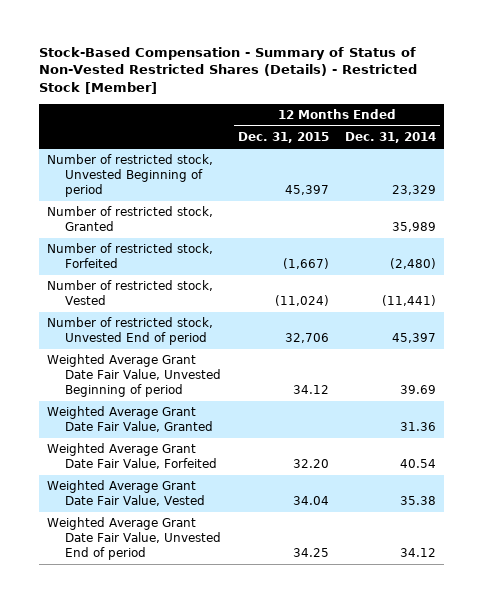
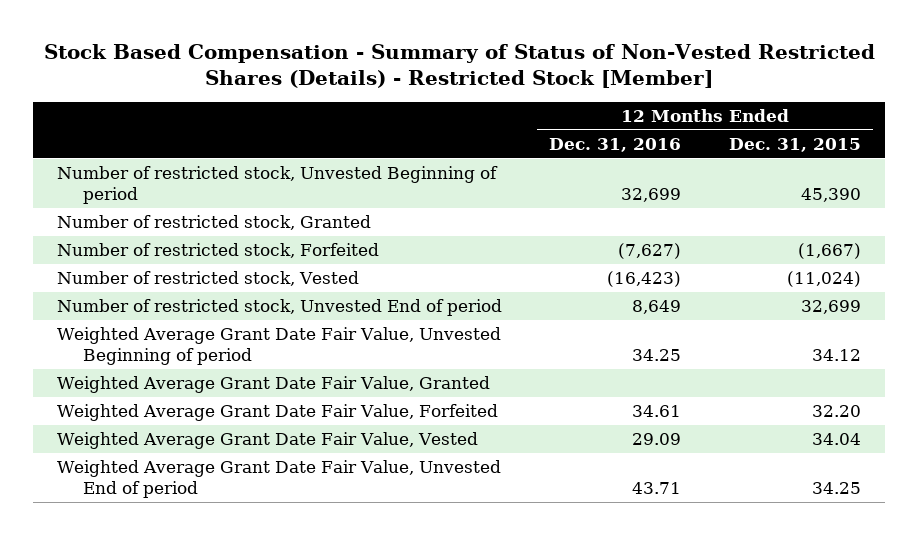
- Stock-Based Compensation - Summary of Status of Non-Vested Restricted Shares (Details) - Restricted Stock [Member]
+ Stock Based Compensation - Summary of Status of Non-Vested Restricted Shares (Details) - Restricted Stock [Member]
- | 12 Months Ended Dec. 31, 2015 | 12 Months Ended Dec. 31, 2014
+ | 12 Months Ended Dec. 31, 2016 | 12 Months Ended Dec. 31, 2015
- Number of restricted stock, Unvested Beginning of period | 45,397 | 23,329
+ Number of restricted stock, Unvested Beginning of period | 32,699 | 45,390
- Number of restricted stock, Unvested End of period | 32,706 | 45,397
+ Number of restricted stock, Unvested End of period | 8,649 | 32,699

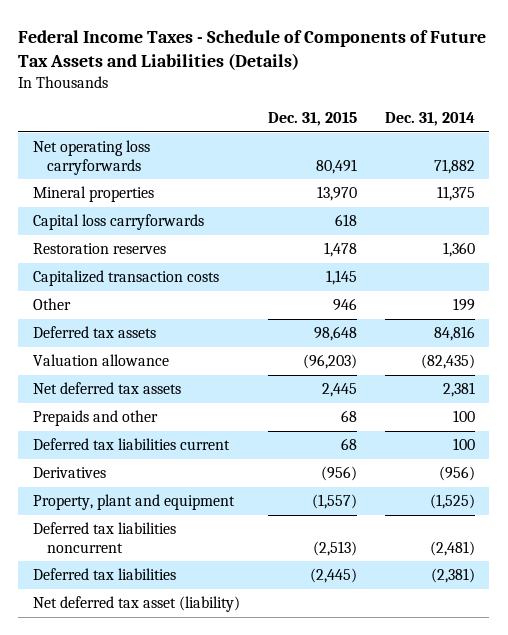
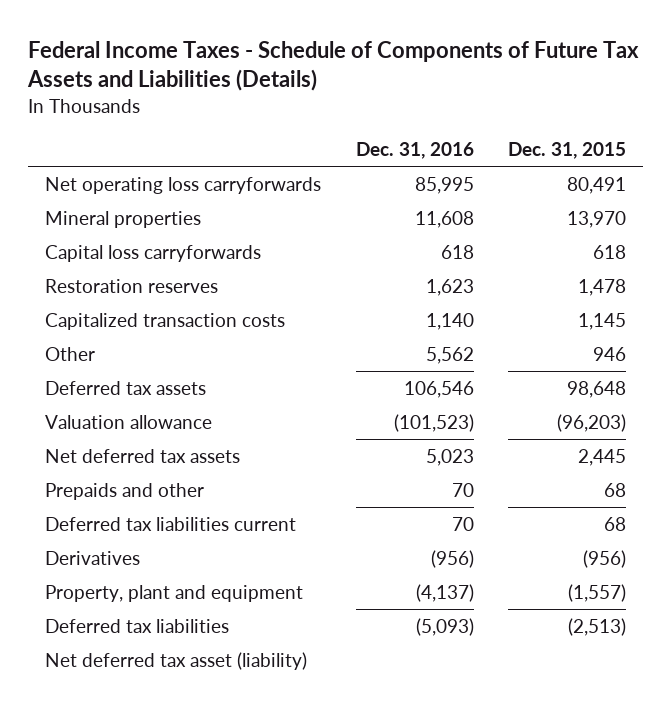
- | Dec. 31, 2015 | Dec. 31, 2014
+ | Dec. 31, 2016 | Dec. 31, 2015
- Deferred tax liabilities noncurrent | (2,513) | (2,481)
- Deferred tax liabilities | (2,445) | (2,381)
+ Deferred tax liabilities | (5,093) | (2,513)

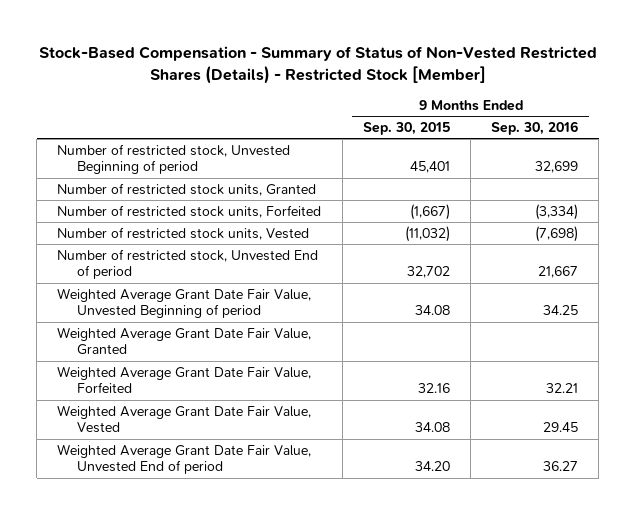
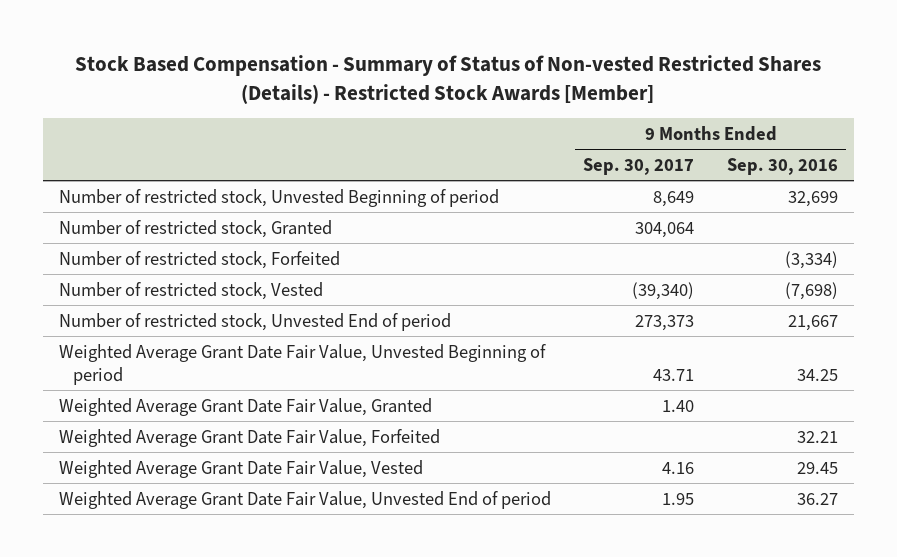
- Stock-Based Compensation - Summary of Status of Non-Vested Restricted Shares (Details) - Restricted Stock [Member]
+ Stock Based Compensation - Summary of Status of Non-vested Restricted Shares (Details) - Restricted Stock Awards [Member]
- | 9 Months Ended Sep. 30, 2015 | 9 Months Ended Sep. 30, 2016
+ | 9 Months Ended Sep. 30, 2017 | 9 Months Ended Sep. 30, 2016
- Number of restricted stock units, Granted
- Number of restricted stock units, Forfeited | (1,667) | (3,334)
- Number of restricted stock units, Vested | (11,032) | (7,698)
+ Number of restricted stock, Granted | 304,064 |
+ Number of restricted stock, Forfeited | | (3,334)
+ Number of restricted stock, Vested | (39,340) | (7,698)

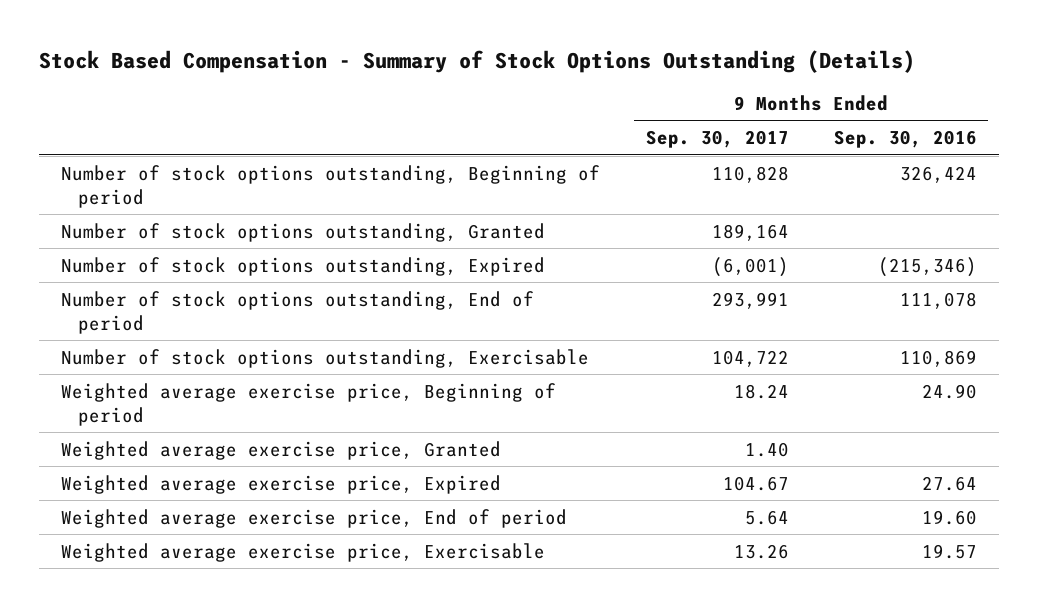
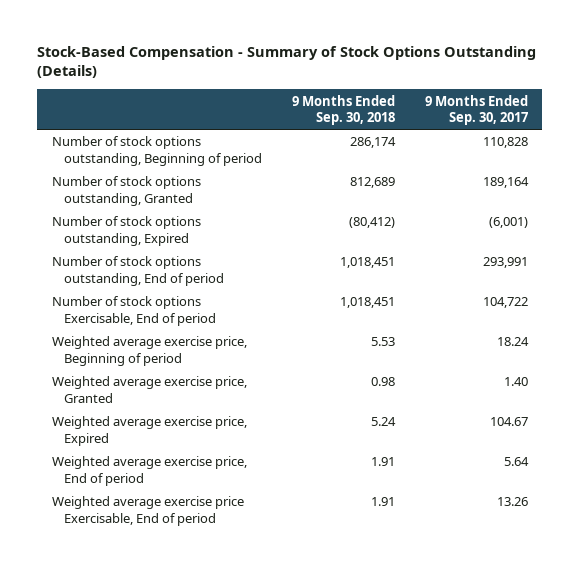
- Stock Based Compensation - Summary of Stock Options Outstanding (Details)
+ Stock-Based Compensation - Summary of Stock Options Outstanding (Details)
- | 9 Months Ended Sep. 30, 2017 | 9 Months Ended Sep. 30, 2016
+ | 9 Months Ended Sep. 30, 2018 | 9 Months Ended Sep. 30, 2017
- Number of stock options outstanding, Exercisable | 104,722 | 110,869
+ Number of stock options Exercisable, End of period | 1,018,451 | 104,722
- Weighted average exercise price, Exercisable | 13.26 | 19.57
+ Weighted average exercise price Exercisable, End of period | 1.91 | 13.26

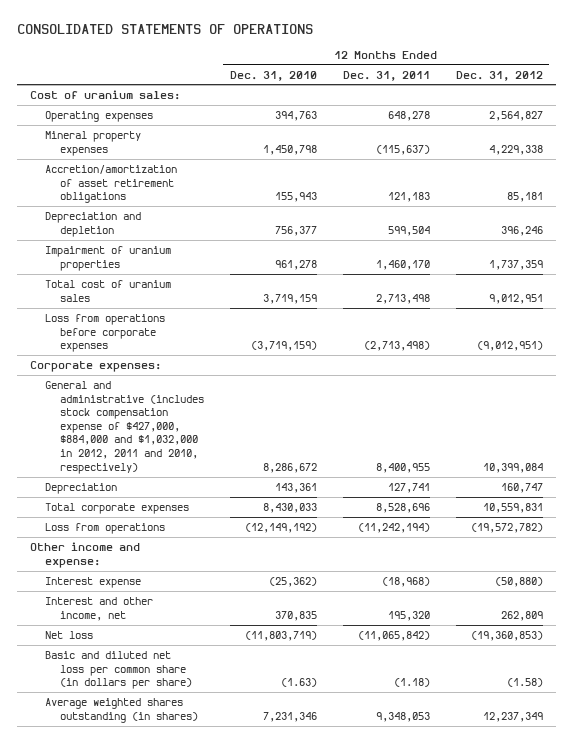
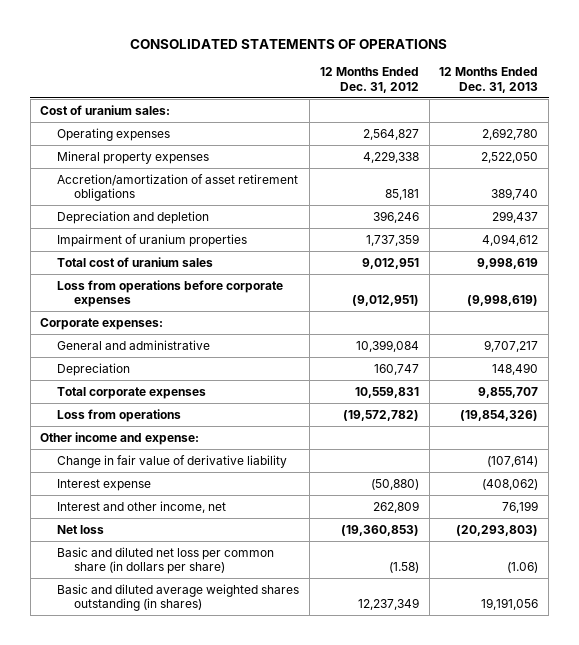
- | 12 Months Ended Dec. 31, 2010 | 12 Months Ended Dec. 31, 2011 | 12 Months Ended Dec. 31, 2012
+ | 12 Months Ended Dec. 31, 2012 | 12 Months Ended Dec. 31, 2013
- General and administrative (includes stock compensation expense of $427,000, $884,000 and $1,032,000 in 2012, 2011 and 2010, respectively) | 8,286,672 | 8,400,955 | 10,399,084
+ General and administrative | 10,399,084 | 9,707,217
+ Change in fair value of derivative liability | | (107,614)
- Average weighted shares outstanding (in shares) | 7,231,346 | 9,348,053 | 12,237,349
+ Basic and diluted average weighted shares outstanding (in shares) | 12,237,349 | 19,191,056

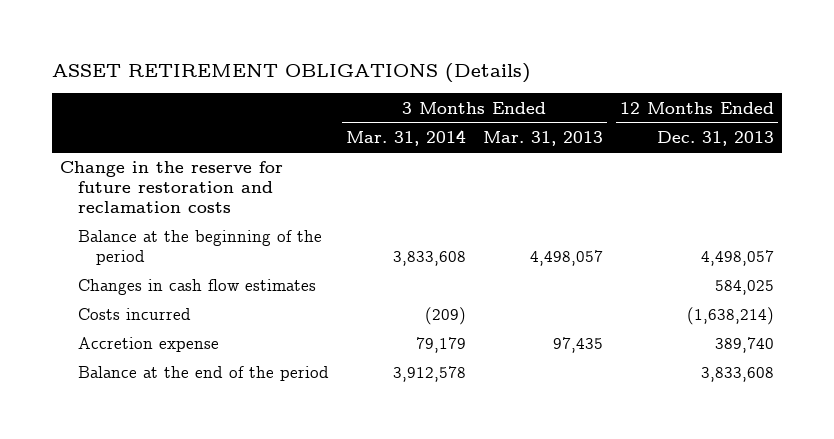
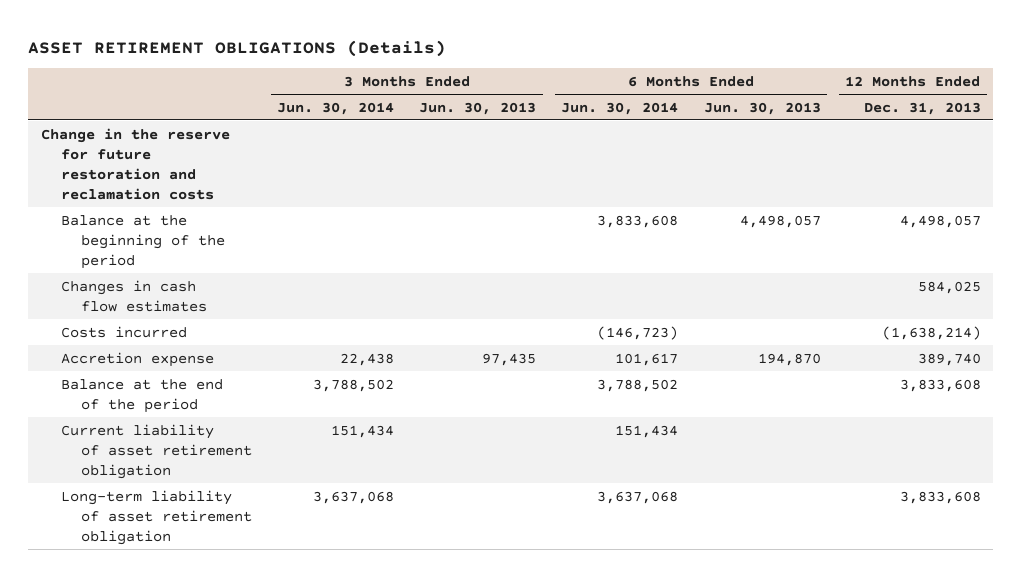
- | 3 Months Ended Mar. 31, 2014 | 3 Months Ended Mar. 31, 2013 | 12 Months Ended Dec. 31, 2013
+ | 3 Months Ended Jun. 30, 2014 | 3 Months Ended Jun. 30, 2013 | 6 Months Ended Jun. 30, 2014 | 6 Months Ended Jun. 30, 2013 | 12 Months Ended Dec. 31, 2013
+ Current liability of asset retirement obligation | 151,434 | | 151,434 | |
+ Long-term liability of asset retirement obligation | 3,637,068 | | 3,637,068 | | 3,833,608

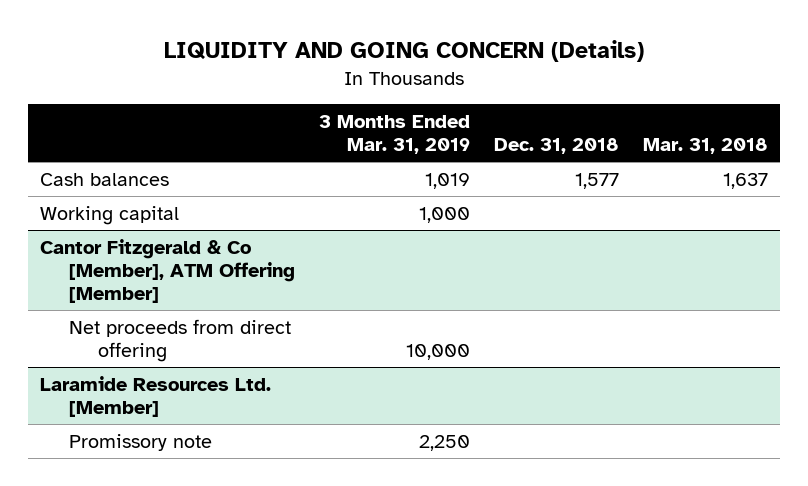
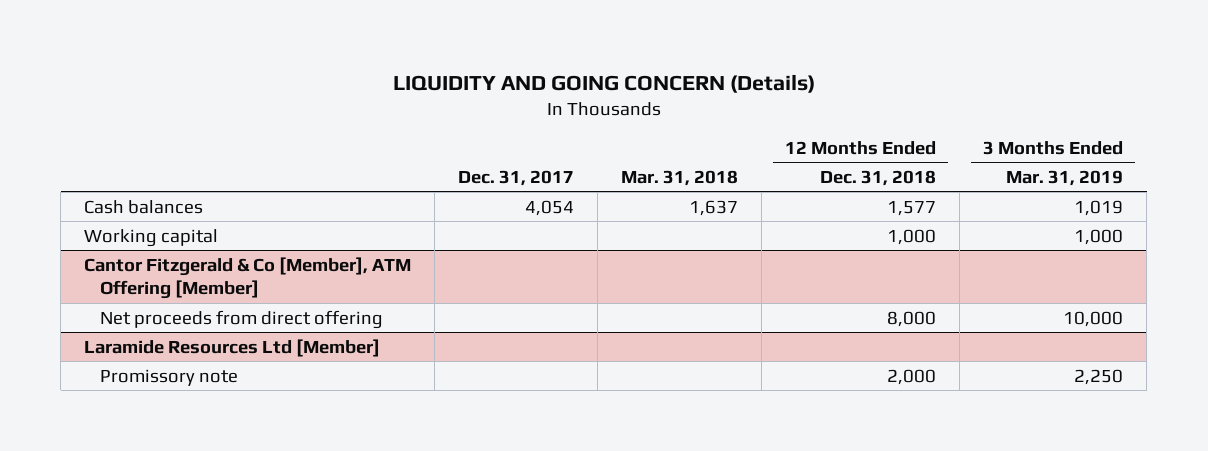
- | 3 Months Ended Mar. 31, 2019 | Dec. 31, 2018 | Mar. 31, 2018
+ | Dec. 31, 2017 | Mar. 31, 2018 | 12 Months Ended Dec. 31, 2018 | 3 Months Ended Mar. 31, 2019
- Laramide Resources Ltd. [Member]
+ Laramide Resources Ltd [Member]

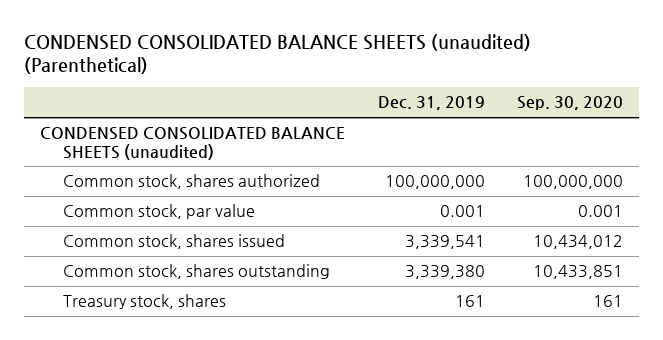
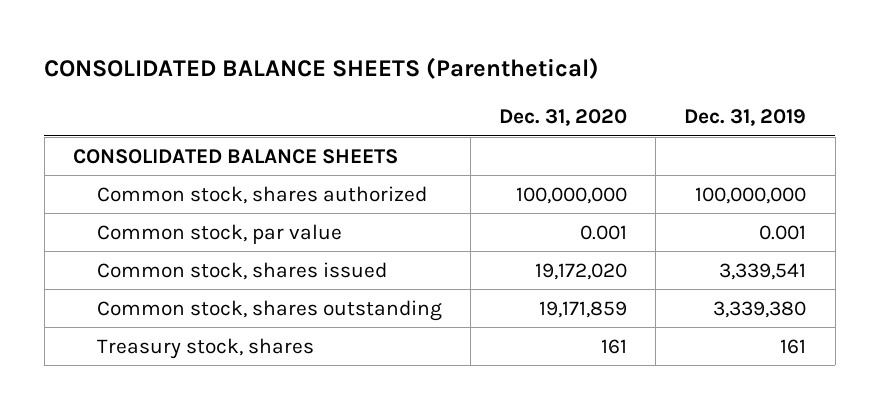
- CONDENSED CONSOLIDATED BALANCE SHEETS (unaudited) (Parenthetical)
+ CONSOLIDATED BALANCE SHEETS (Parenthetical)
- | Dec. 31, 2019 | Sep. 30, 2020
+ | Dec. 31, 2020 | Dec. 31, 2019
- CONDENSED CONSOLIDATED BALANCE SHEETS (unaudited)
+ CONSOLIDATED BALANCE SHEETS

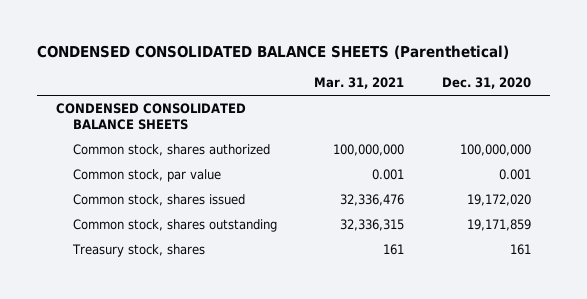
- CONSOLIDATED BALANCE SHEETS (Parenthetical)
+ CONDENSED CONSOLIDATED BALANCE SHEETS (Parenthetical)
- | Dec. 31, 2020 | Dec. 31, 2019
+ | Mar. 31, 2021 | Dec. 31, 2020
- CONSOLIDATED BALANCE SHEETS
+ CONDENSED CONSOLIDATED BALANCE SHEETS

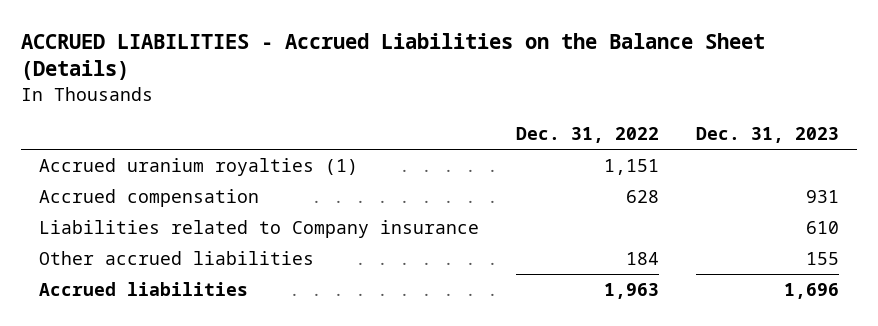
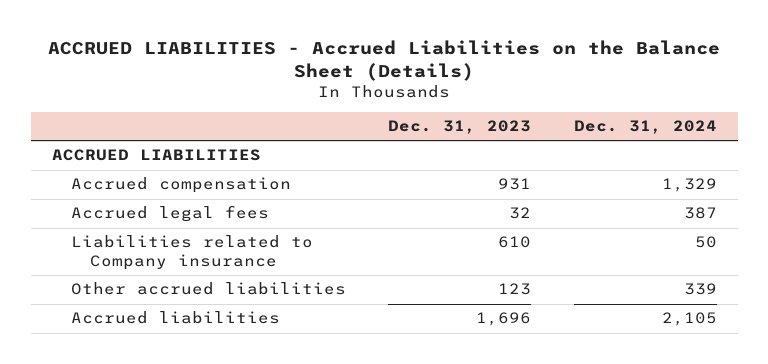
- | Dec. 31, 2022 | Dec. 31, 2023
+ | Dec. 31, 2023 | Dec. 31, 2024
- Accrued uranium royalties (1) | 1,151 |
+ ACCRUED LIABILITIES
+ Accrued legal fees | 32 | 387
- Other accrued liabilities | 184 | 155
+ Other accrued liabilities | 123 | 339

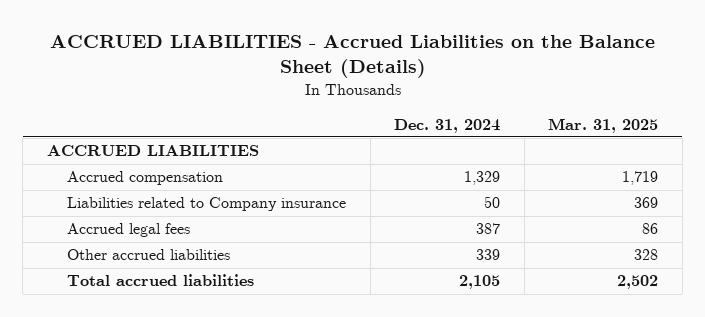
- | Dec. 31, 2023 | Dec. 31, 2024
+ | Dec. 31, 2024 | Mar. 31, 2025
moved down: Accrued legal fees | 387 | 86
- Accrued liabilities | 1,696 | 2,105
+ Total accrued liabilities | 2,105 | 2,502

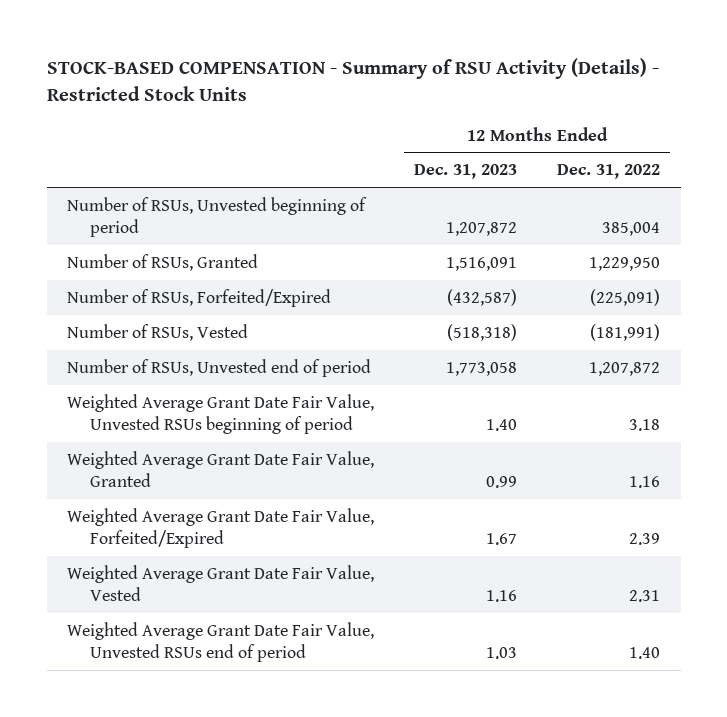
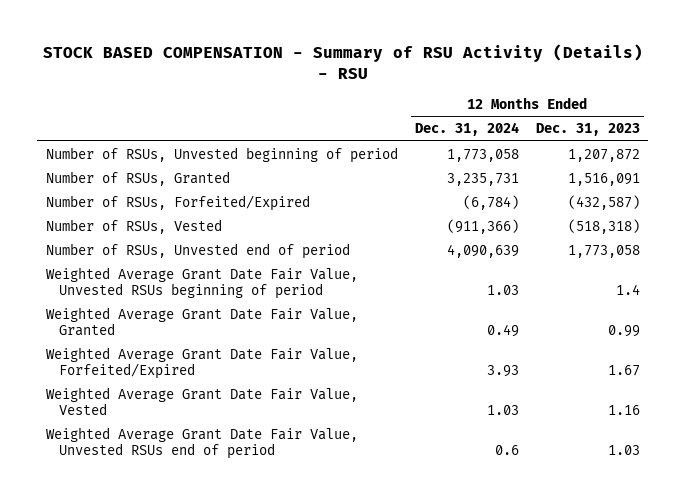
- STOCK-BASED COMPENSATION - Summary of RSU Activity (Details) - Restricted Stock Units
+ STOCK BASED COMPENSATION - Summary of RSU Activity (Details) - RSU
- | 12 Months Ended Dec. 31, 2023 | 12 Months Ended Dec. 31, 2022
+ | 12 Months Ended Dec. 31, 2024 | 12 Months Ended Dec. 31, 2023
- Weighted Average Grant Date Fair Value, Unvested RSUs beginning of period | 1.40 | 3.18
+ Weighted Average Grant Date Fair Value, Unvested RSUs beginning of period | 1.03 | 1.4

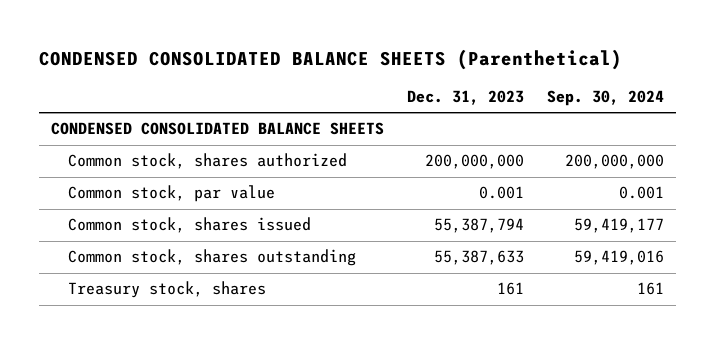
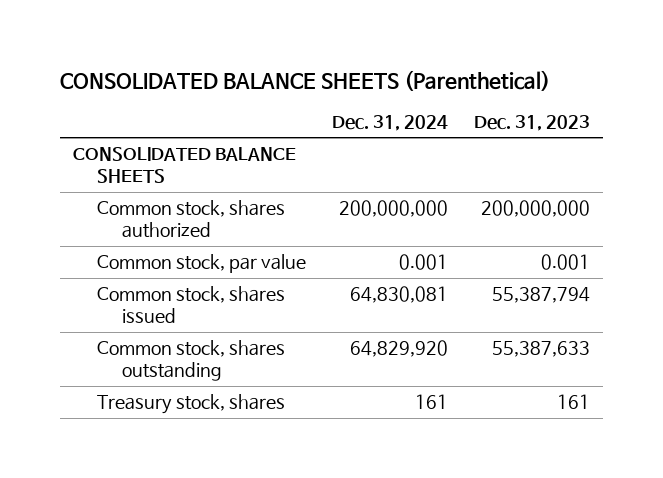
- CONDENSED CONSOLIDATED BALANCE SHEETS (Parenthetical)
+ CONSOLIDATED BALANCE SHEETS (Parenthetical)
- | Dec. 31, 2023 | Sep. 30, 2024
+ | Dec. 31, 2024 | Dec. 31, 2023
- CONDENSED CONSOLIDATED BALANCE SHEETS
+ CONSOLIDATED BALANCE SHEETS

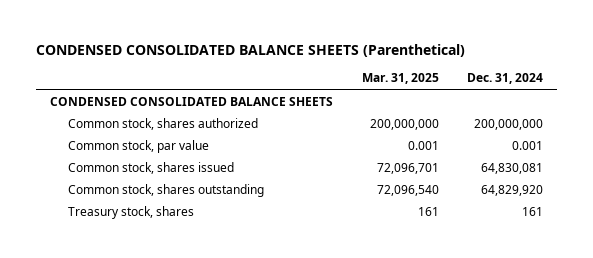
- CONSOLIDATED BALANCE SHEETS (Parenthetical)
+ CONDENSED CONSOLIDATED BALANCE SHEETS (Parenthetical)
- | Dec. 31, 2024 | Dec. 31, 2023
+ | Mar. 31, 2025 | Dec. 31, 2024
- CONSOLIDATED BALANCE SHEETS
+ CONDENSED CONSOLIDATED BALANCE SHEETS

